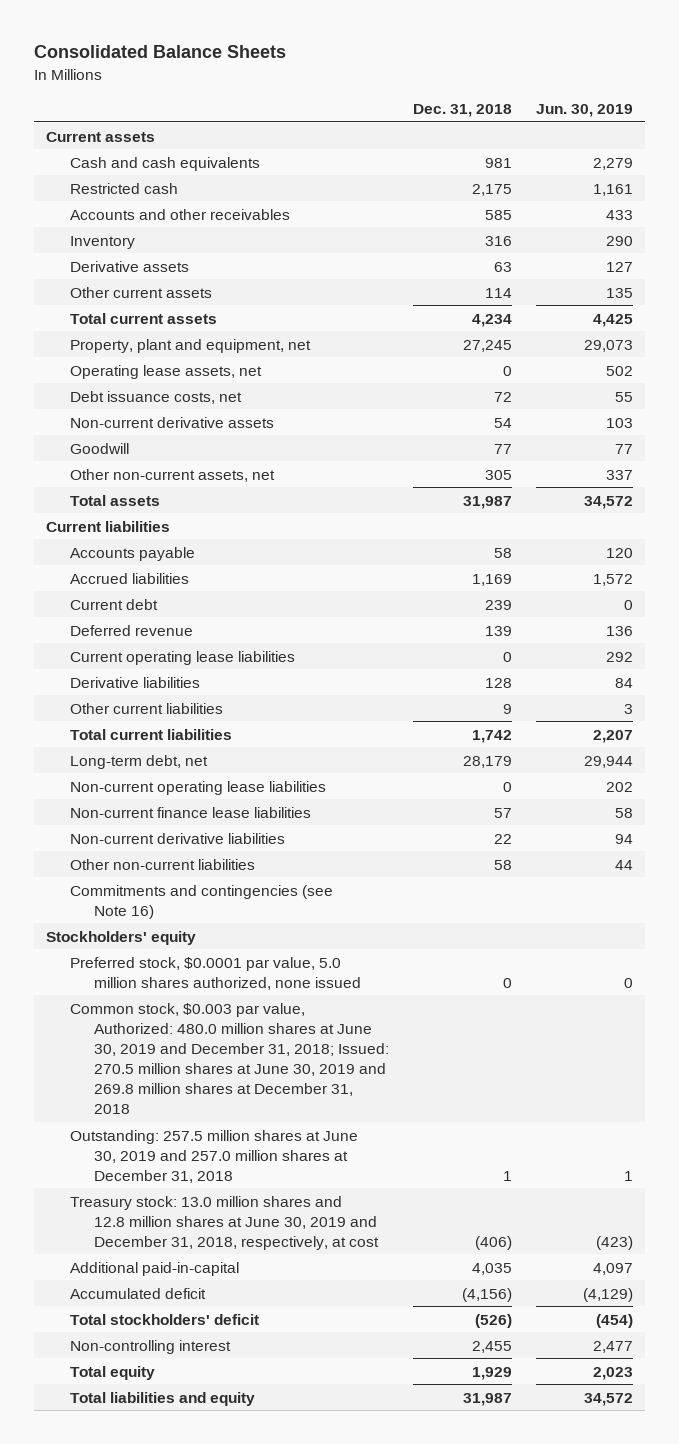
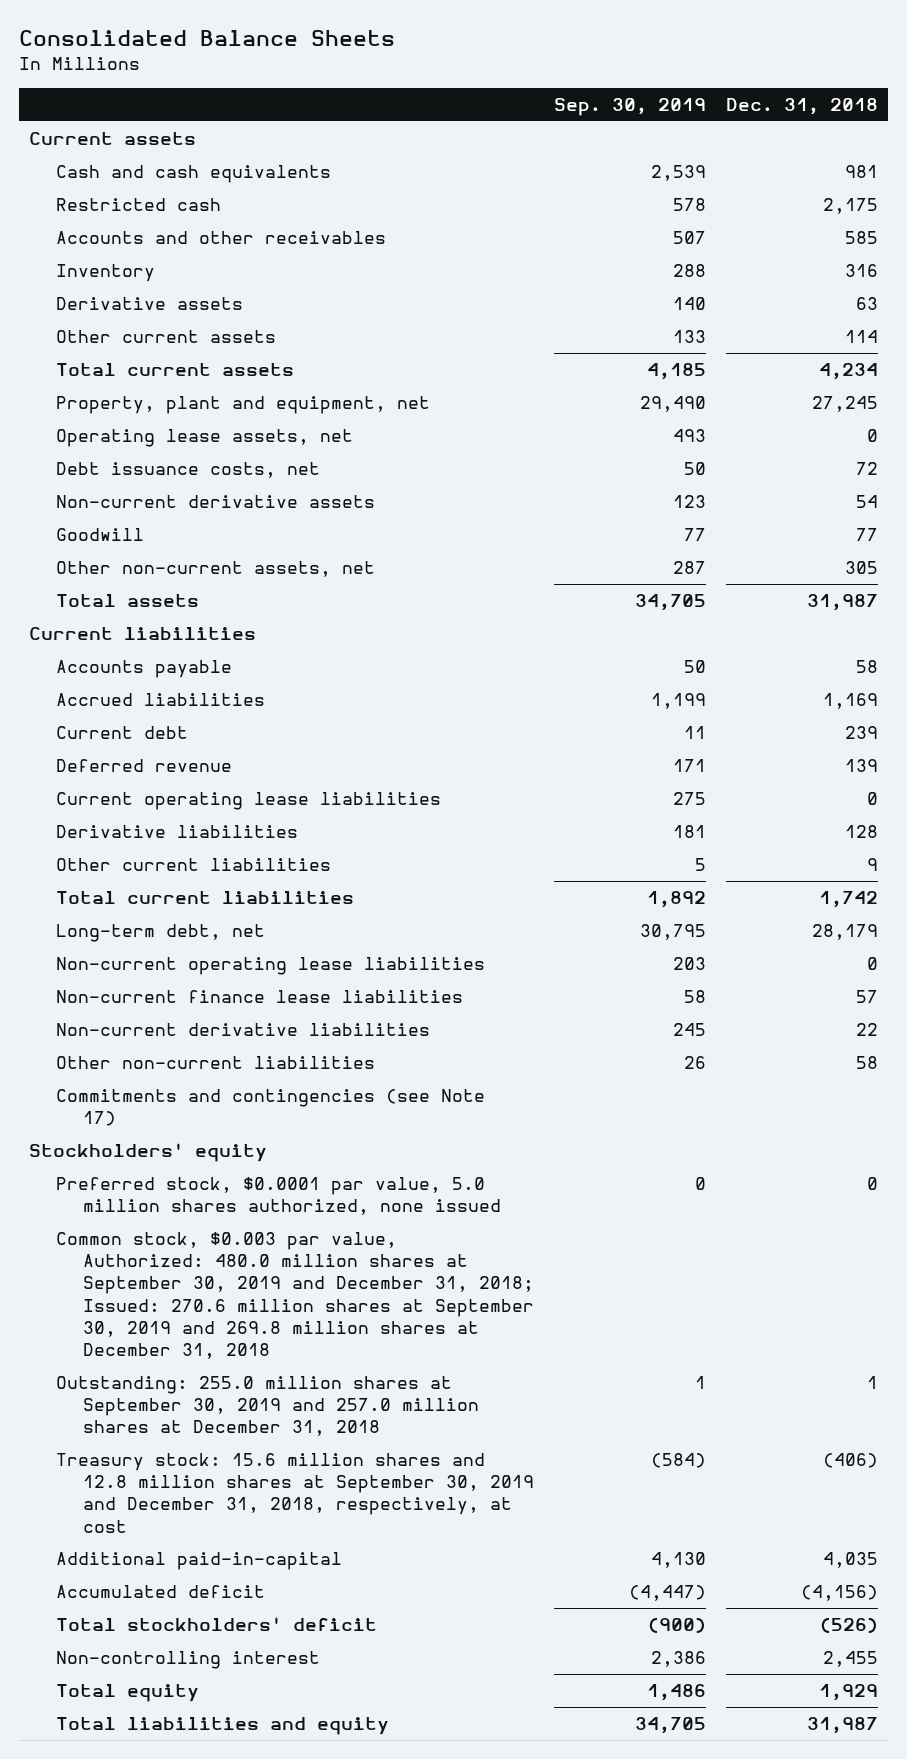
- | Dec. 31, 2018 | Jun. 30, 2019
+ | Sep. 30, 2019 | Dec. 31, 2018
- Commitments and contingencies (see Note 16)
+ Commitments and contingencies (see Note 17)
- Common stock, $0.003 par value, Authorized: 480.0 million shares at June 30, 2019 and December 31, 2018; Issued: 270.5 million shares at June 30, 2019 and 269.8 million shares at December 31, 2018
- Outstanding: 257.5 million shares at June 30, 2019 and 257.0 million shares at December 31, 2018 | 1 | 1
- Treasury stock: 13.0 million shares and 12.8 million shares at June 30, 2019 and December 31, 2018, respectively, at cost | (406) | (423)
+ Common stock, $0.003 par value, Authorized: 480.0 million shares at September 30, 2019 and December 31, 2018; Issued: 270.6 million shares at September 30, 2019 and 269.8 million shares at December 31, 2018
+ Outstanding: 255.0 million shares at September 30, 2019 and 257.0 million shares at December 31, 2018 | 1 | 1
+ Treasury stock: 15.6 million shares and 12.8 million shares at September 30, 2019 and December 31, 2018, respectively, at cost | (584) | (406)

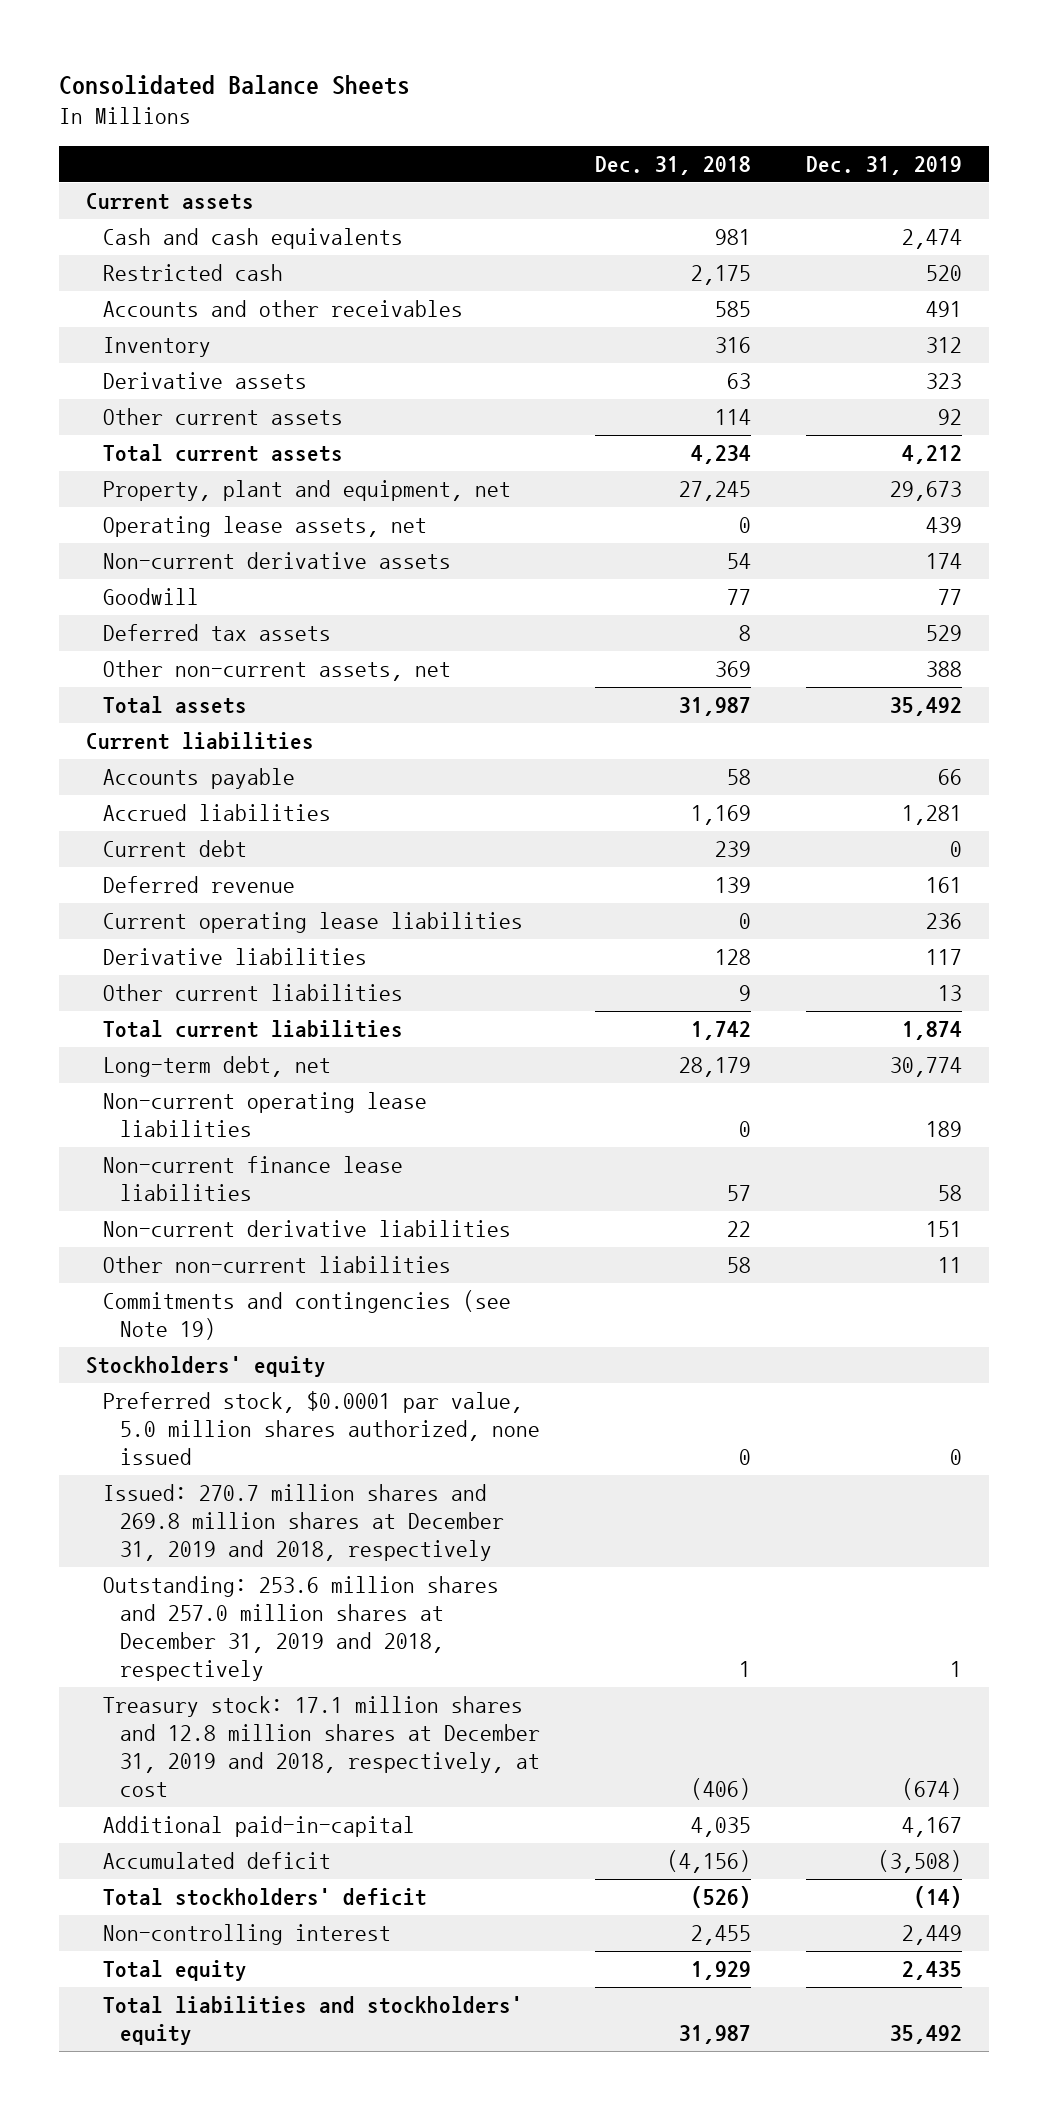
- | Sep. 30, 2019 | Dec. 31, 2018
+ | Dec. 31, 2018 | Dec. 31, 2019
- Debt issuance costs, net | 50 | 72
- Other non-current assets, net | 287 | 305
+ Deferred tax assets | 8 | 529
+ Other non-current assets, net | 369 | 388
- Commitments and contingencies (see Note 17)
+ Commitments and contingencies (see Note 19)
- Common stock, $0.003 par value, Authorized: 480.0 million shares at September 30, 2019 and December 31, 2018; Issued: 270.6 million shares at September 30, 2019 and 269.8 million shares at December 31, 2018
- Outstanding: 255.0 million shares at September 30, 2019 and 257.0 million shares at December 31, 2018 | 1 | 1
- Treasury stock: 15.6 million shares and 12.8 million shares at September 30, 2019 and December 31, 2018, respectively, at cost | (584) | (406)
+ Issued: 270.7 million shares and 269.8 million shares at December 31, 2019 and 2018, respectively
+ Outstanding: 253.6 million shares and 257.0 million shares at December 31, 2019 and 2018, respectively | 1 | 1
+ Treasury stock: 17.1 million shares and 12.8 million shares at December 31, 2019 and 2018, respectively, at cost | (406) | (674)
- Total liabilities and equity | 34,705 | 31,987
+ Total liabilities and stockholders' equity | 31,987 | 35,492

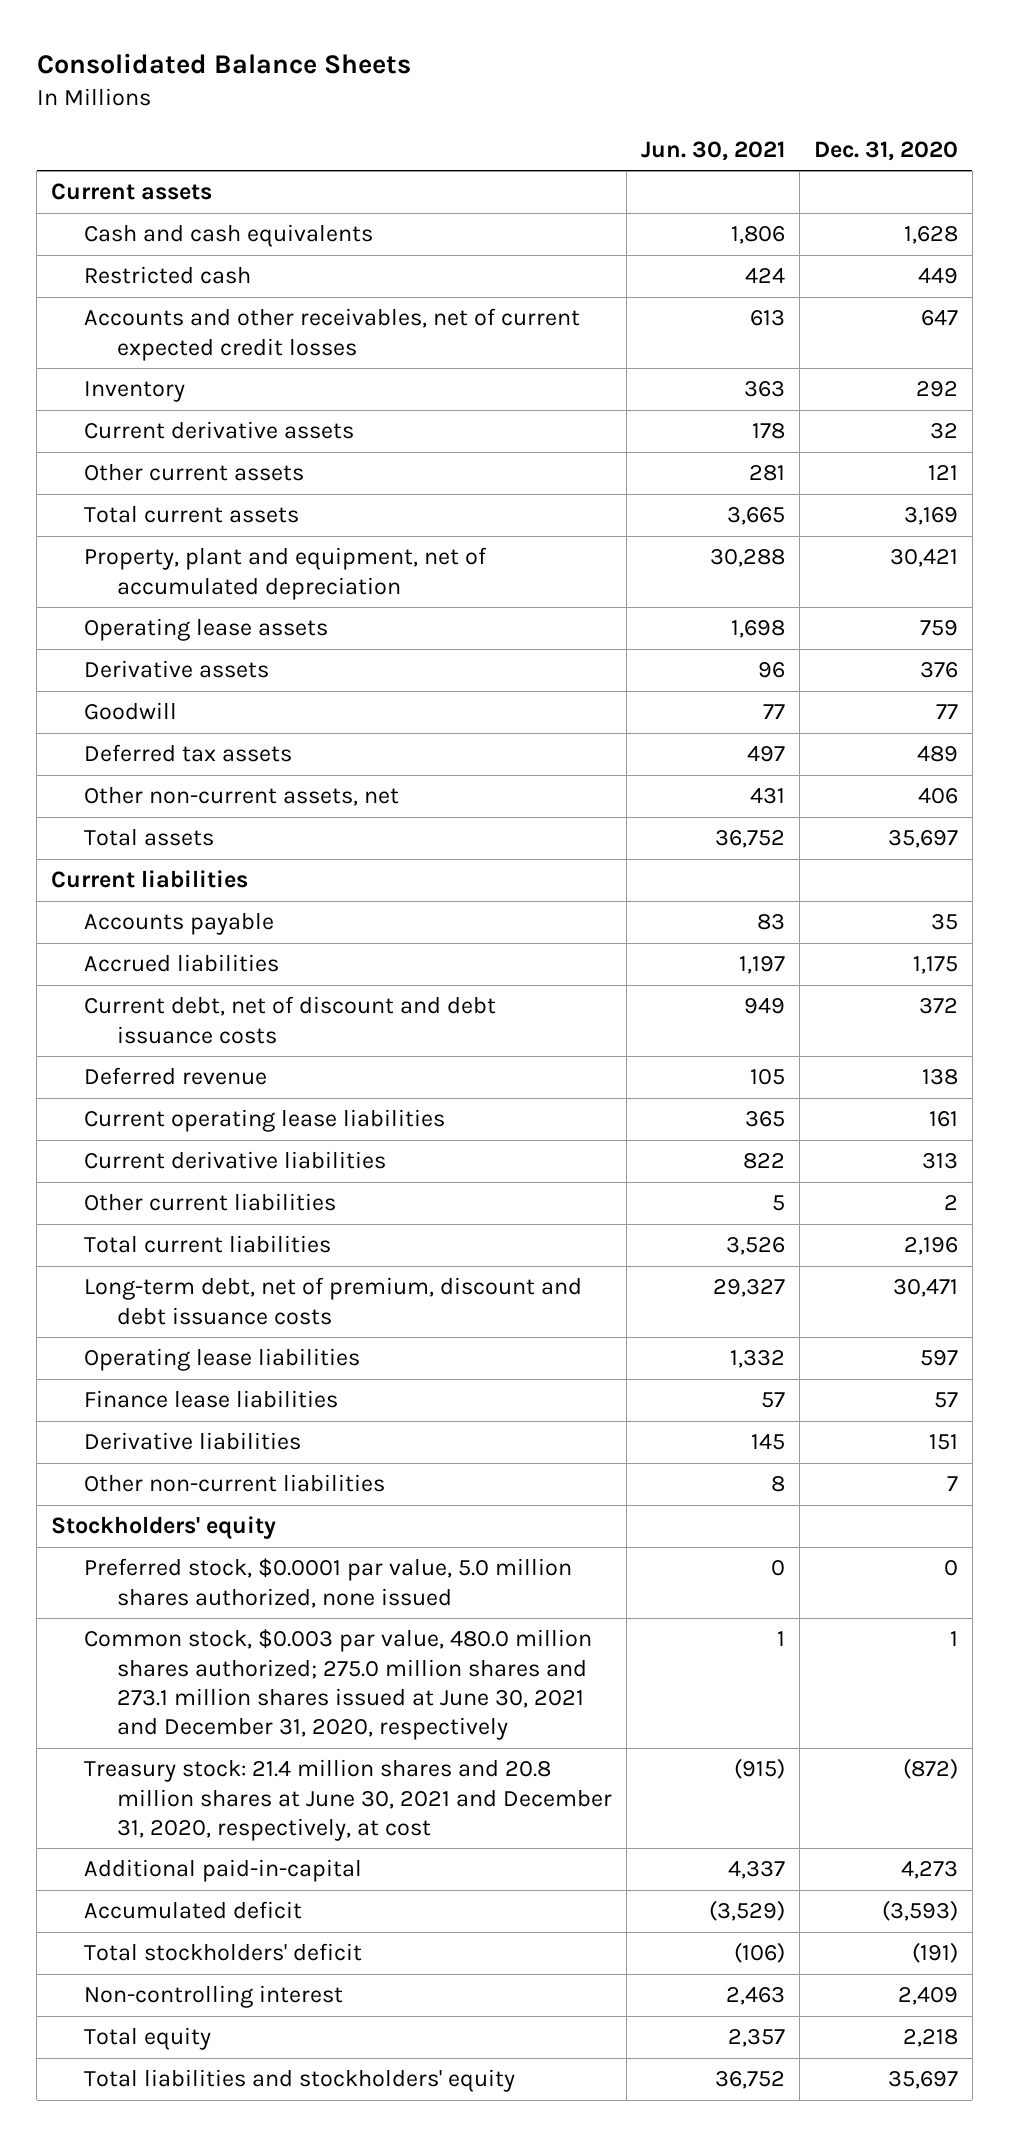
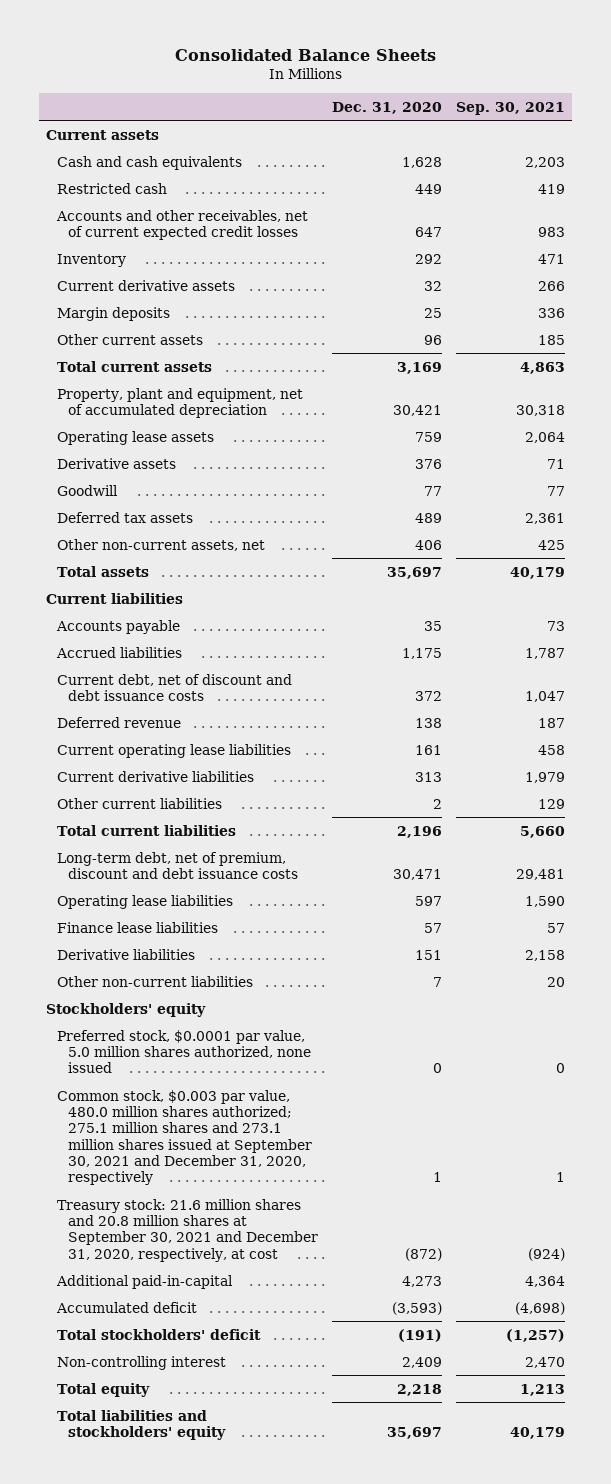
- | Jun. 30, 2021 | Dec. 31, 2020
+ | Dec. 31, 2020 | Sep. 30, 2021
- Other current assets | 281 | 121
+ Margin deposits | 25 | 336
+ Other current assets | 96 | 185
- Common stock, $0.003 par value, 480.0 million shares authorized; 275.0 million shares and 273.1 million shares issued at June 30, 2021 and December 31, 2020, respectively | 1 | 1
- Treasury stock: 21.4 million shares and 20.8 million shares at June 30, 2021 and December 31, 2020, respectively, at cost | (915) | (872)
+ Common stock, $0.003 par value, 480.0 million shares authorized; 275.1 million shares and 273.1 million shares issued at September 30, 2021 and December 31, 2020, respectively | 1 | 1
+ Treasury stock: 21.6 million shares and 20.8 million shares at September 30, 2021 and December 31, 2020, respectively, at cost | (872) | (924)

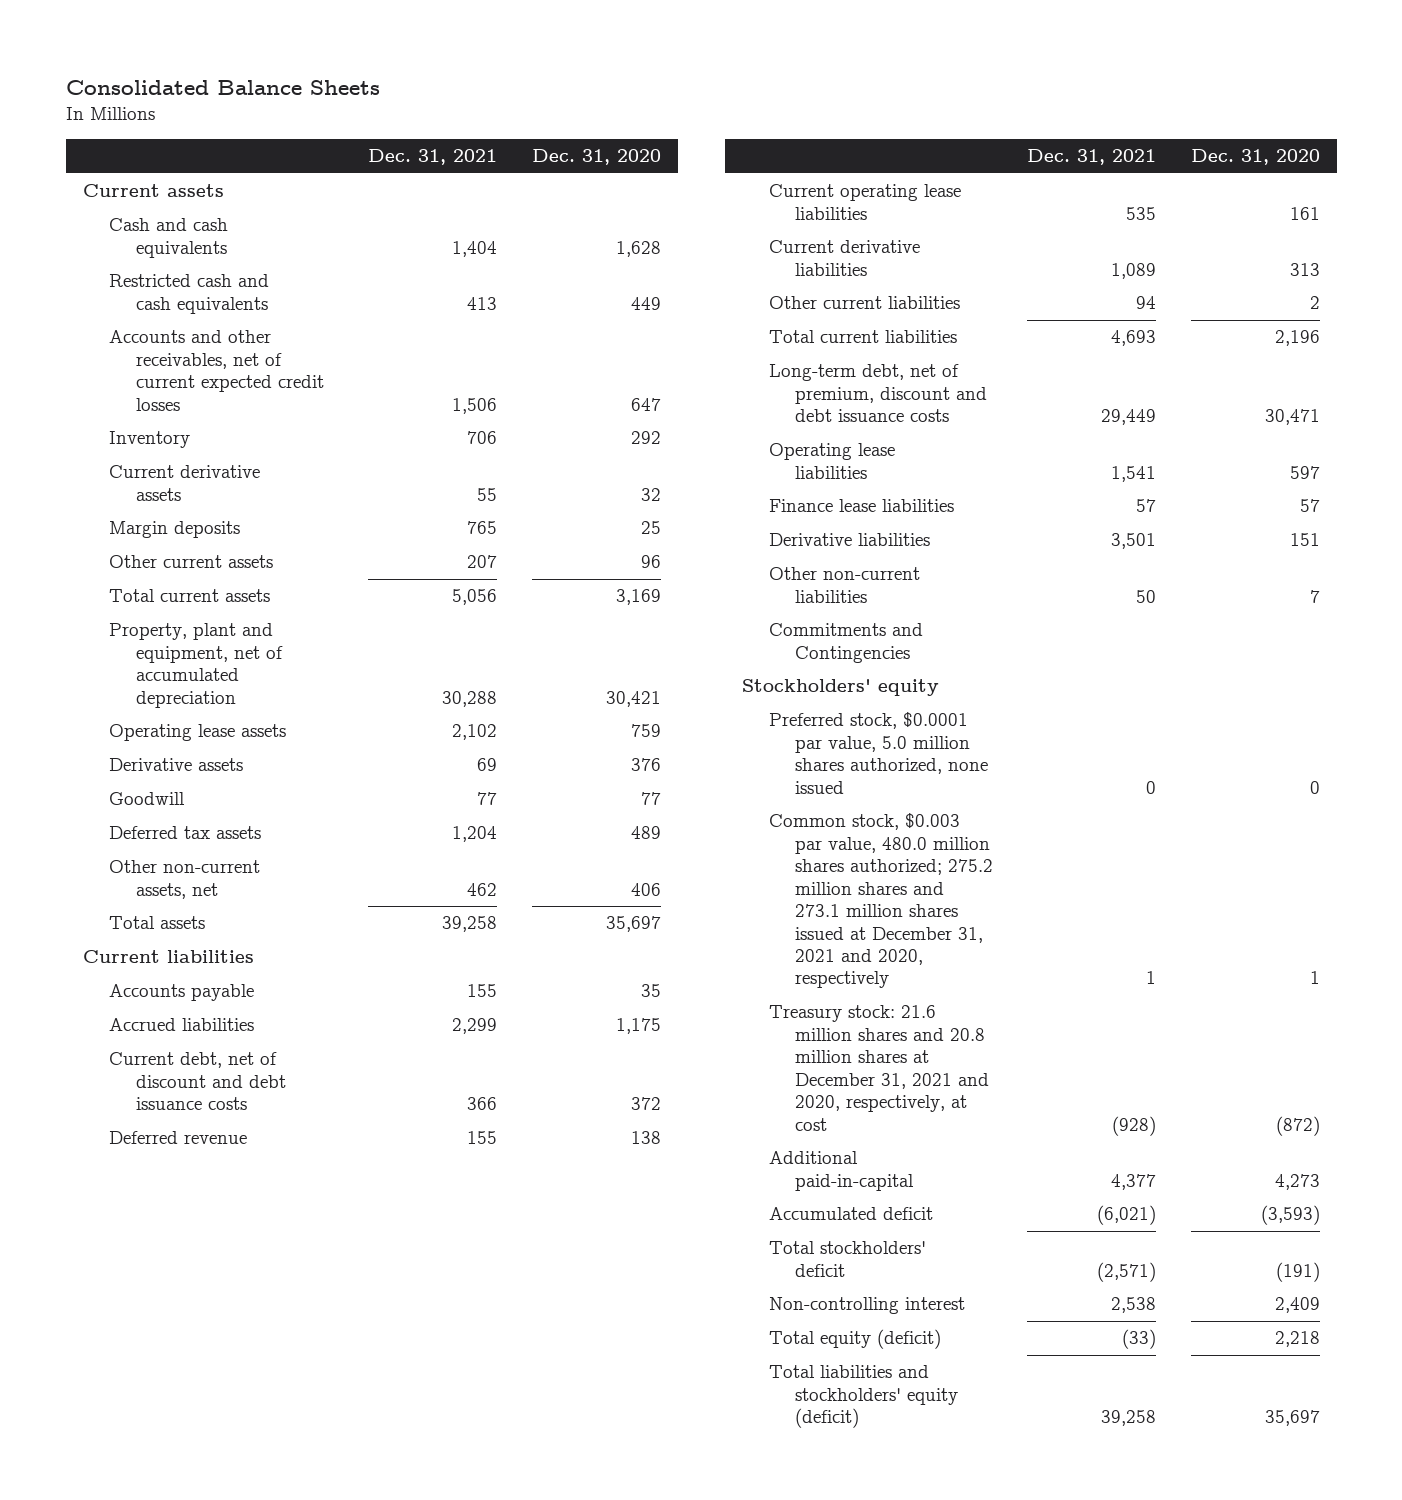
- | Dec. 31, 2020 | Sep. 30, 2021
+ | Dec. 31, 2021 | Dec. 31, 2020
- Restricted cash | 449 | 419
+ Restricted cash and cash equivalents | 413 | 449
+ Commitments and Contingencies
- Common stock, $0.003 par value, 480.0 million shares authorized; 275.1 million shares and 273.1 million shares issued at September 30, 2021 and December 31, 2020, respectively | 1 | 1
- Treasury stock: 21.6 million shares and 20.8 million shares at September 30, 2021 and December 31, 2020, respectively, at cost | (872) | (924)
+ Common stock, $0.003 par value, 480.0 million shares authorized; 275.2 million shares and 273.1 million shares issued at December 31, 2021 and 2020, respectively | 1 | 1
+ Treasury stock: 21.6 million shares and 20.8 million shares at December 31, 2021 and 2020, respectively, at cost | (928) | (872)
- Total equity | 2,218 | 1,213
- Total liabilities and stockholders' equity | 35,697 | 40,179
+ Total equity (deficit) | (33) | 2,218
+ Total liabilities and stockholders' equity (deficit) | 39,258 | 35,697

